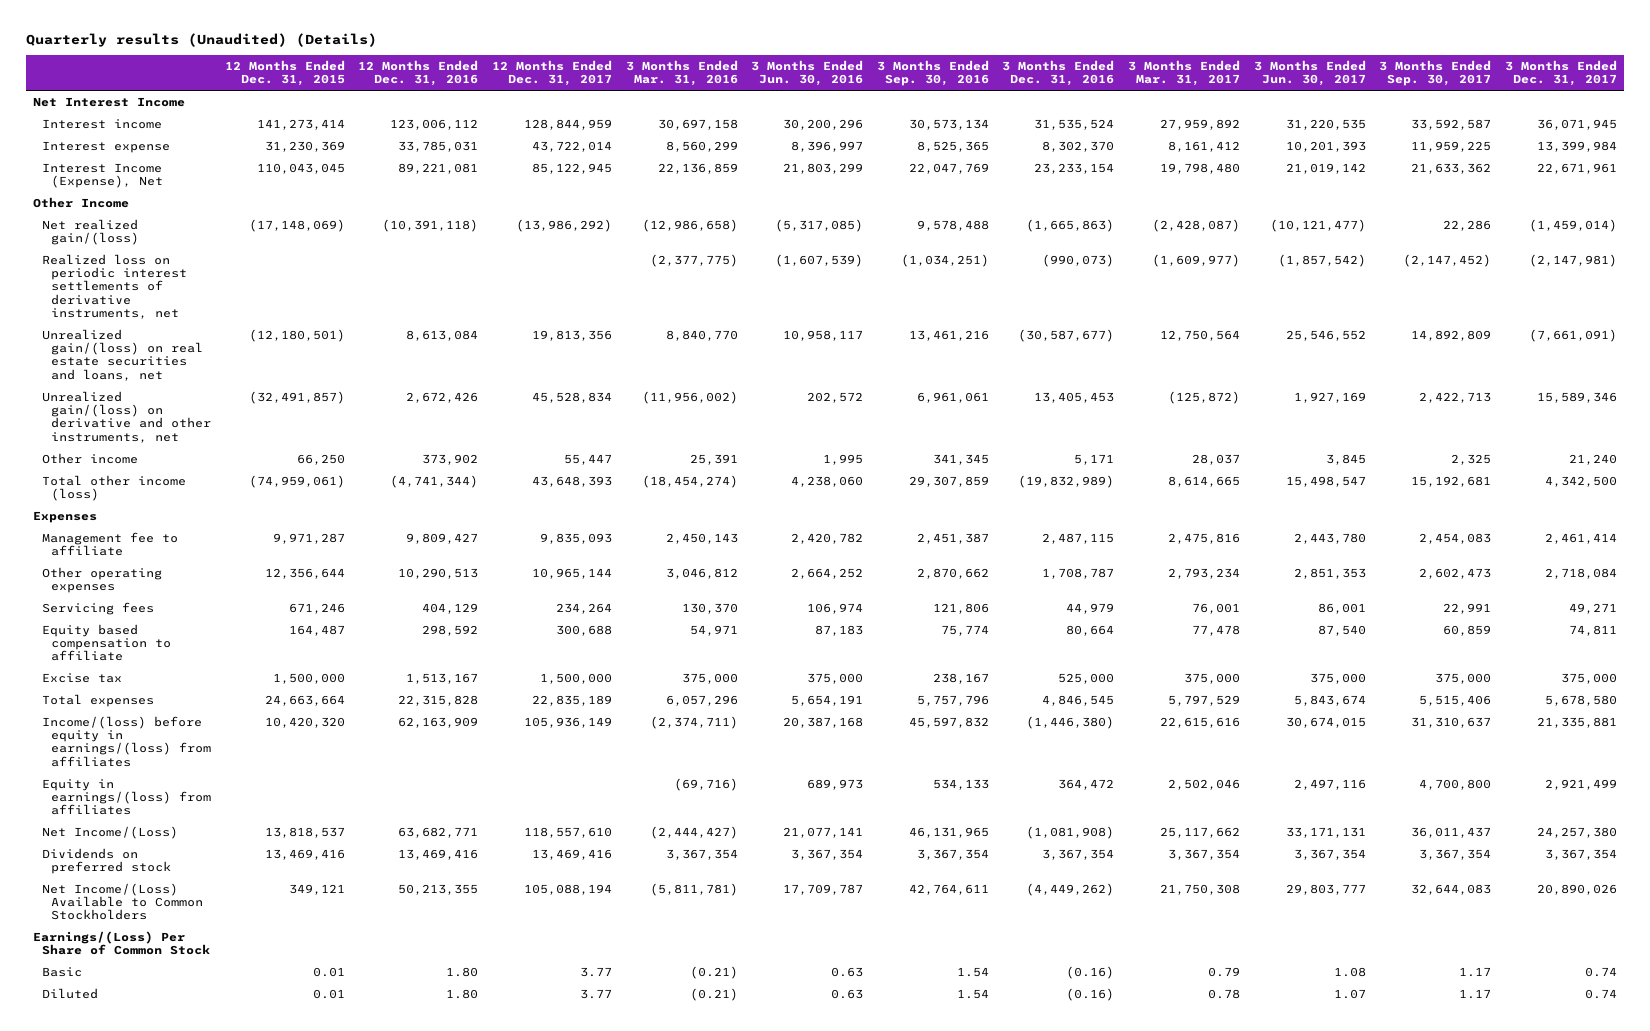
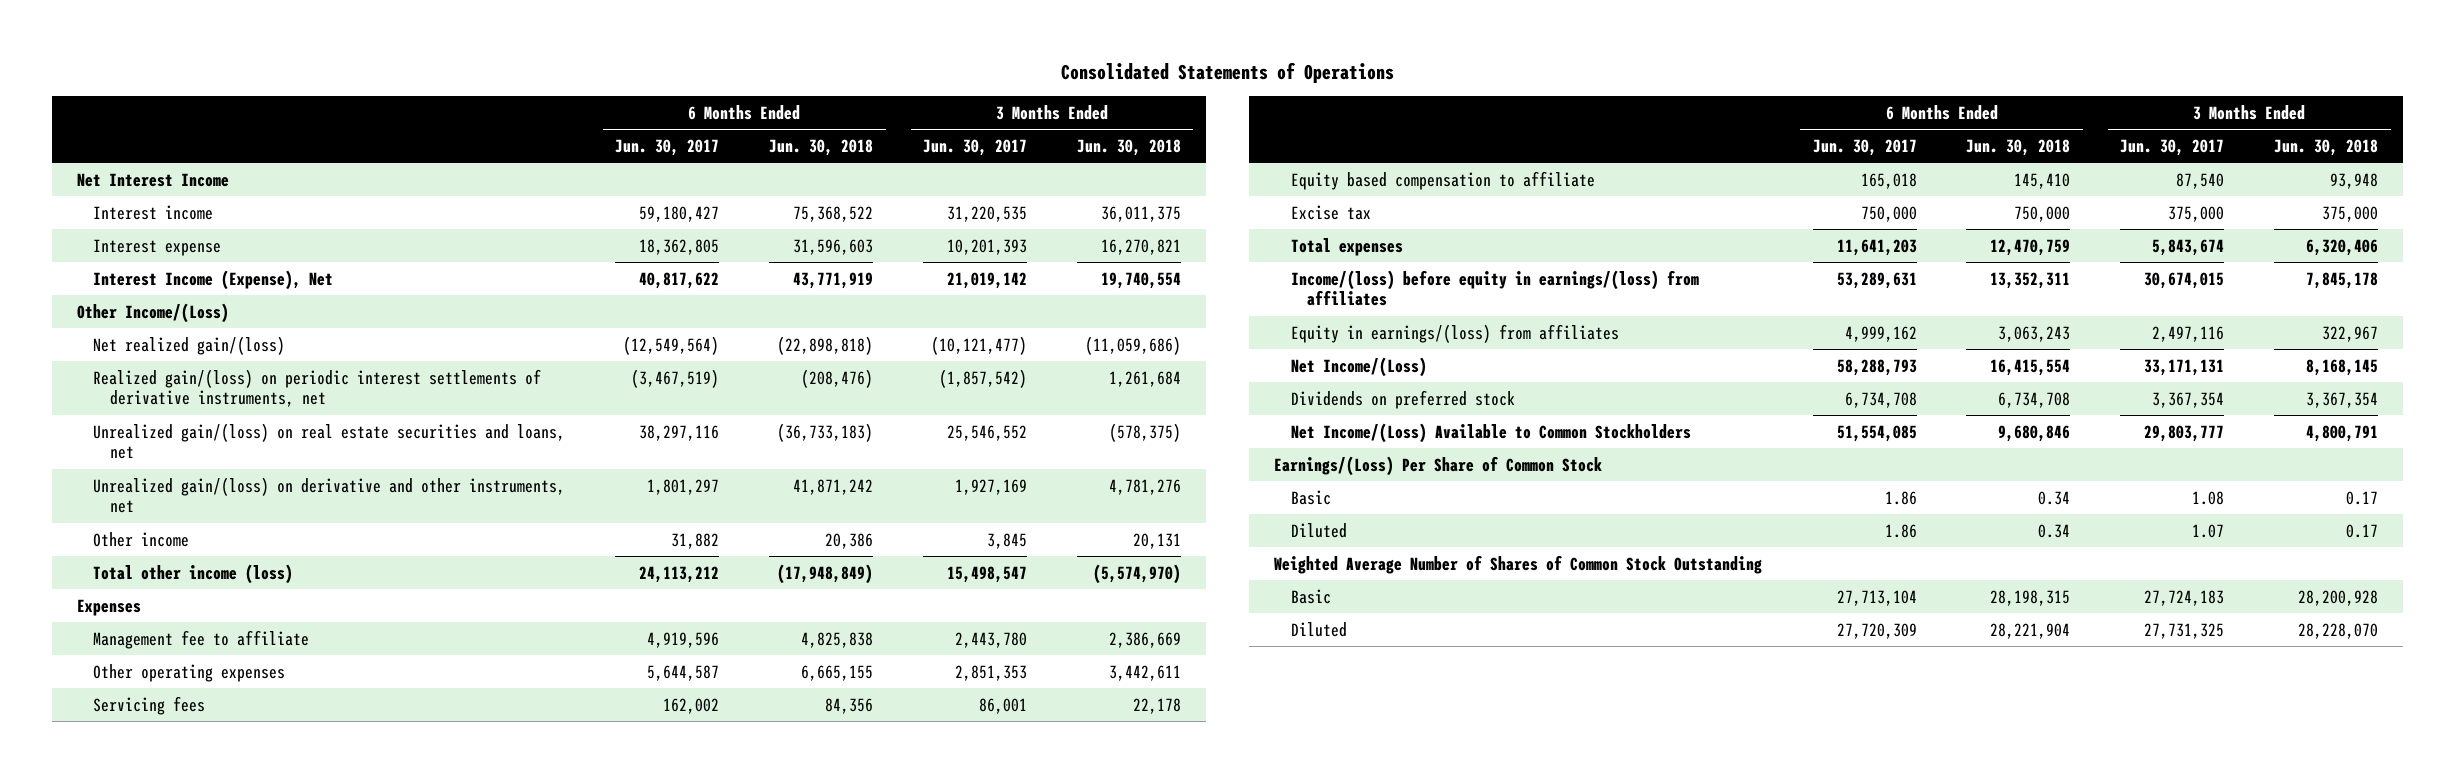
- Quarterly results (Unaudited) (Details)
+ Consolidated Statements of Operations
- | 12 Months Ended Dec. 31, 2015 | 12 Months Ended Dec. 31, 2016 | 12 Months Ended Dec. 31, 2017 | 3 Months Ended Mar. 31, 2016 | 3 Months Ended Jun. 30, 2016 | 3 Months Ended Sep. 30, 2016 | 3 Months Ended Dec. 31, 2016 | 3 Months Ended Mar. 31, 2017 | 3 Months Ended Jun. 30, 2017 | 3 Months Ended Sep. 30, 2017 | 3 Months Ended Dec. 31, 2017
+ | 6 Months Ended Jun. 30, 2017 | 6 Months Ended Jun. 30, 2018 | 3 Months Ended Jun. 30, 2017 | 3 Months Ended Jun. 30, 2018
- Other Income
+ Other Income/(Loss)
- Realized loss on periodic interest settlements of derivative instruments, net | | | | (2,377,775) | (1,607,539) | (1,034,251) | (990,073) | (1,609,977) | (1,857,542) | (2,147,452) | (2,147,981)
+ Realized gain/(loss) on periodic interest settlements of derivative instruments, net | (3,467,519) | (208,476) | (1,857,542) | 1,261,684
+ Weighted Average Number of Shares of Common Stock Outstanding
+ Basic | 27,713,104 | 28,198,315 | 27,724,183 | 28,200,928
+ Diluted | 27,720,309 | 28,221,904 | 27,731,325 | 28,228,070

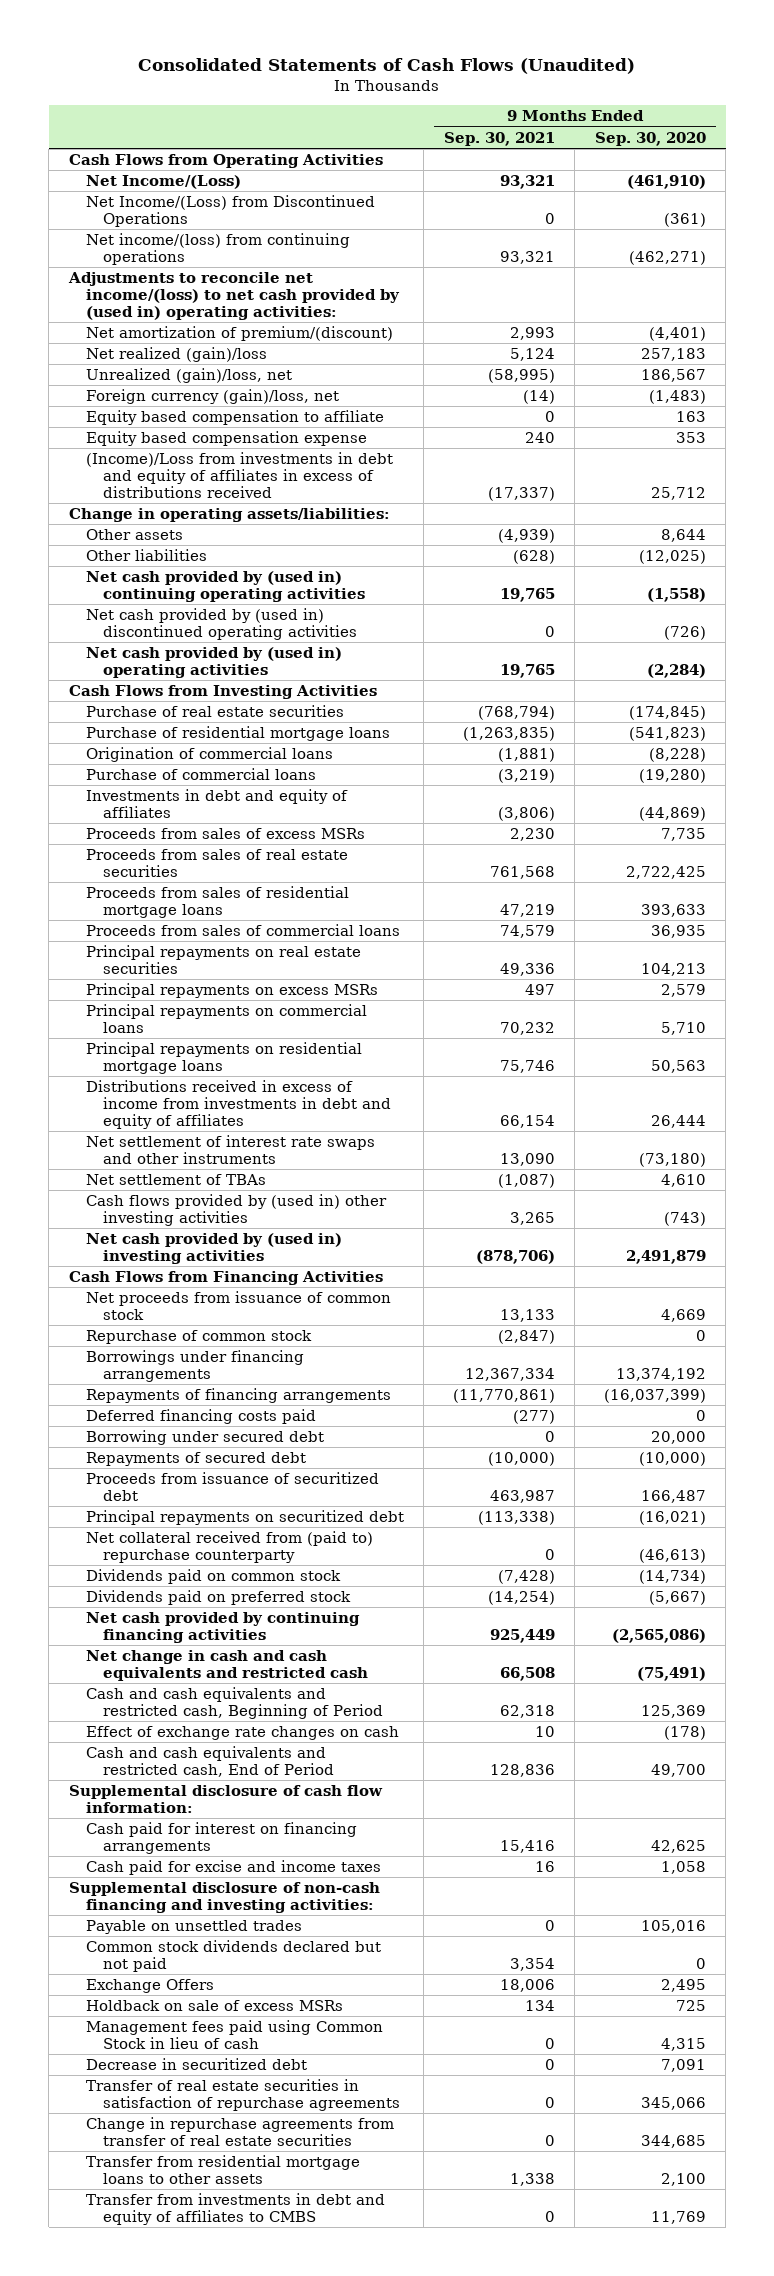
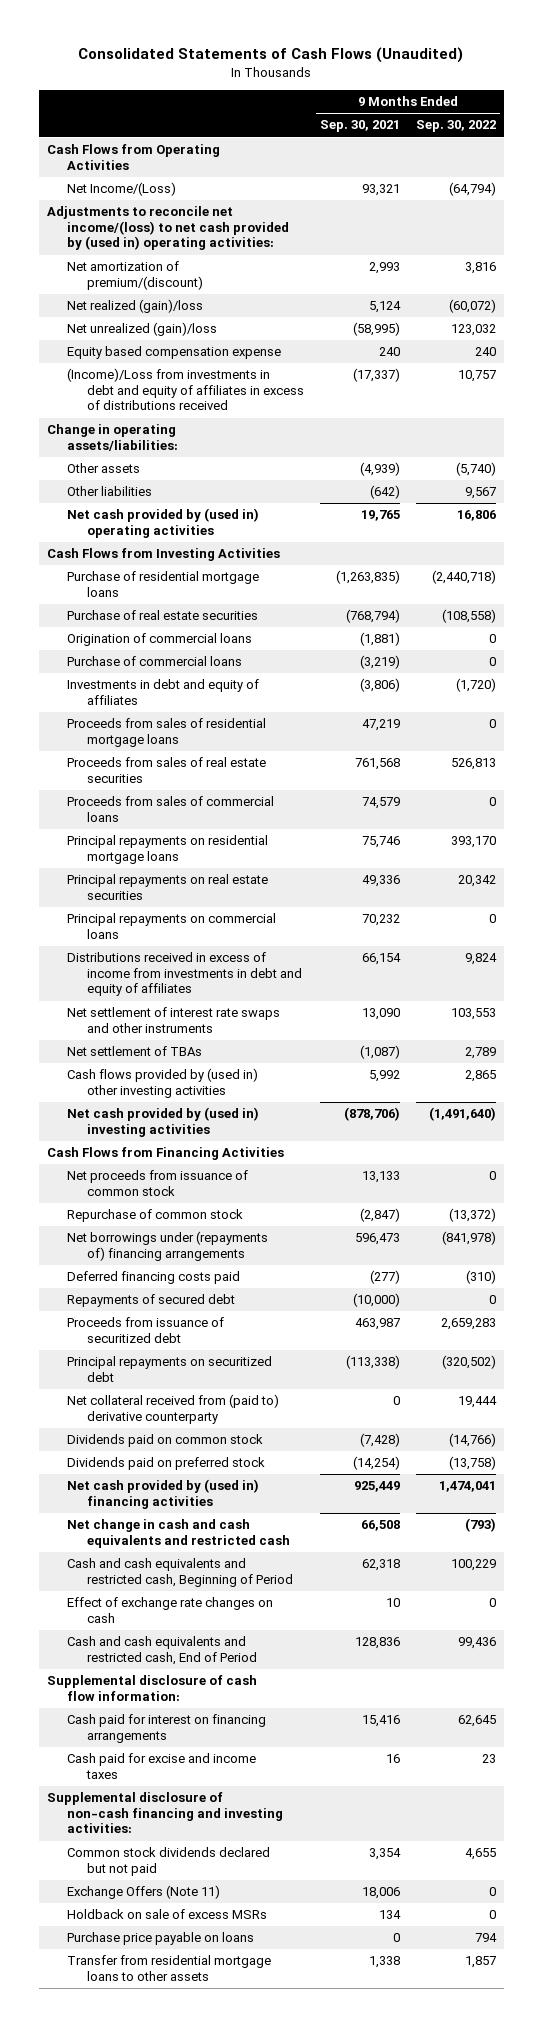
- | 9 Months Ended Sep. 30, 2021 | 9 Months Ended Sep. 30, 2020
+ | 9 Months Ended Sep. 30, 2021 | 9 Months Ended Sep. 30, 2022
- Net Income/(Loss) from Discontinued Operations | 0 | (361)
- Net income/(loss) from continuing operations | 93,321 | (462,271)
- Unrealized (gain)/loss, net | (58,995) | 186,567
- Foreign currency (gain)/loss, net | (14) | (1,483)
- Equity based compensation to affiliate | 0 | 163
+ Net unrealized (gain)/loss | (58,995) | 123,032
- Other liabilities | (628) | (12,025)
- Net cash provided by (used in) continuing operating activities | 19,765 | (1,558)
- Net cash provided by (used in) discontinued operating activities | 0 | (726)
+ Other liabilities | (642) | 9,567
moved down: Purchase of real estate securities | (768,794) | (108,558)
- Proceeds from sales of excess MSRs | 2,230 | 7,735
moved down: Proceeds from sales of real estate securities | 761,568 | 526,813
moved up: Principal repayments on residential mortgage loans | 75,746 | 393,170
- Principal repayments on excess MSRs | 497 | 2,579
- Cash flows provided by (used in) other investing activities | 3,265 | (743)
+ Cash flows provided by (used in) other investing activities | 5,992 | 2,865
- Borrowings under financing arrangements | 12,367,334 | 13,374,192
- Repayments of financing arrangements | (11,770,861) | (16,037,399)
+ Net borrowings under (repayments of) financing arrangements | 596,473 | (841,978)
- Borrowing under secured debt | 0 | 20,000
- Net collateral received from (paid to) repurchase counterparty | 0 | (46,613)
+ Net collateral received from (paid to) derivative counterparty | 0 | 19,444
- Net cash provided by continuing financing activities | 925,449 | (2,565,086)
+ Net cash provided by (used in) financing activities | 925,449 | 1,474,041
- Payable on unsettled trades | 0 | 105,016
- Exchange Offers | 18,006 | 2,495
+ Exchange Offers (Note 11) | 18,006 | 0
- Management fees paid using Common Stock in lieu of cash | 0 | 4,315
- Decrease in securitized debt | 0 | 7,091
- Transfer of real estate securities in satisfaction of repurchase agreements | 0 | 345,066
- Change in repurchase agreements from transfer of real estate securities | 0 | 344,685
+ Purchase price payable on loans | 0 | 794
- Transfer from investments in debt and equity of affiliates to CMBS | 0 | 11,769

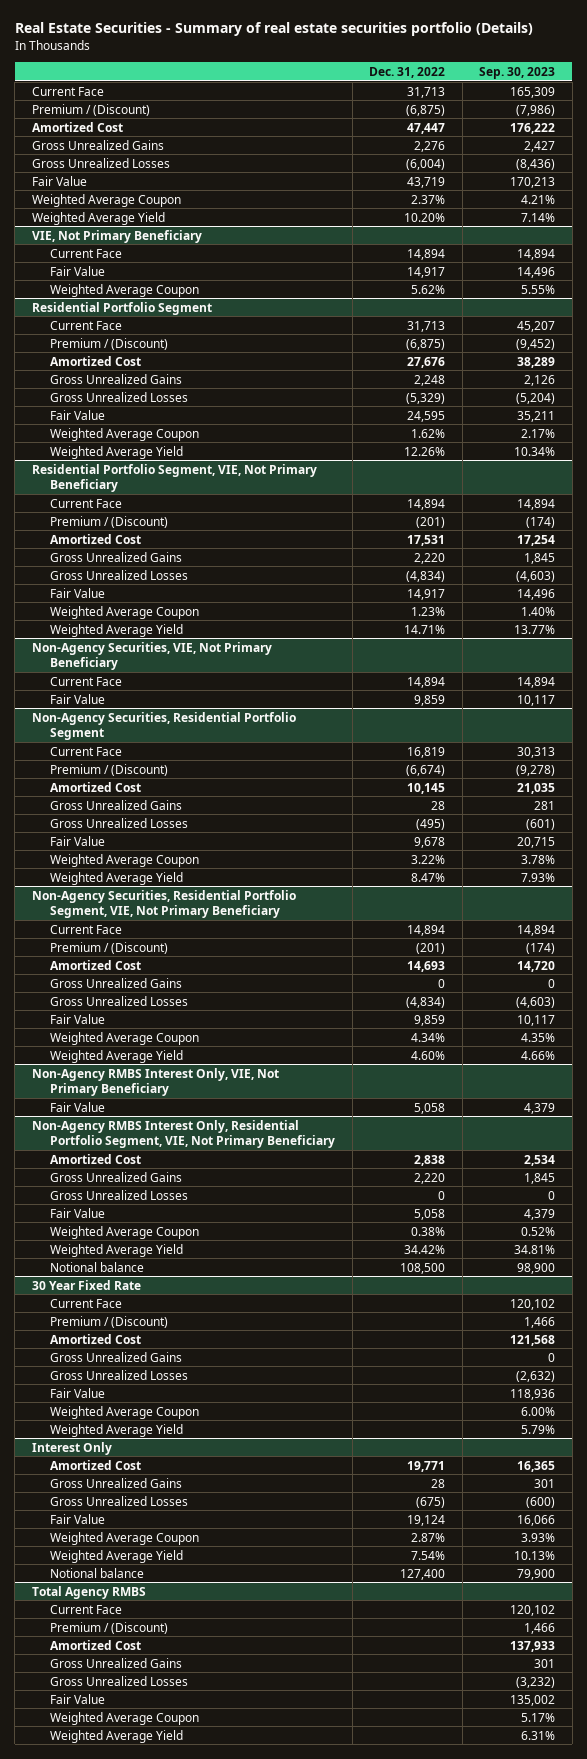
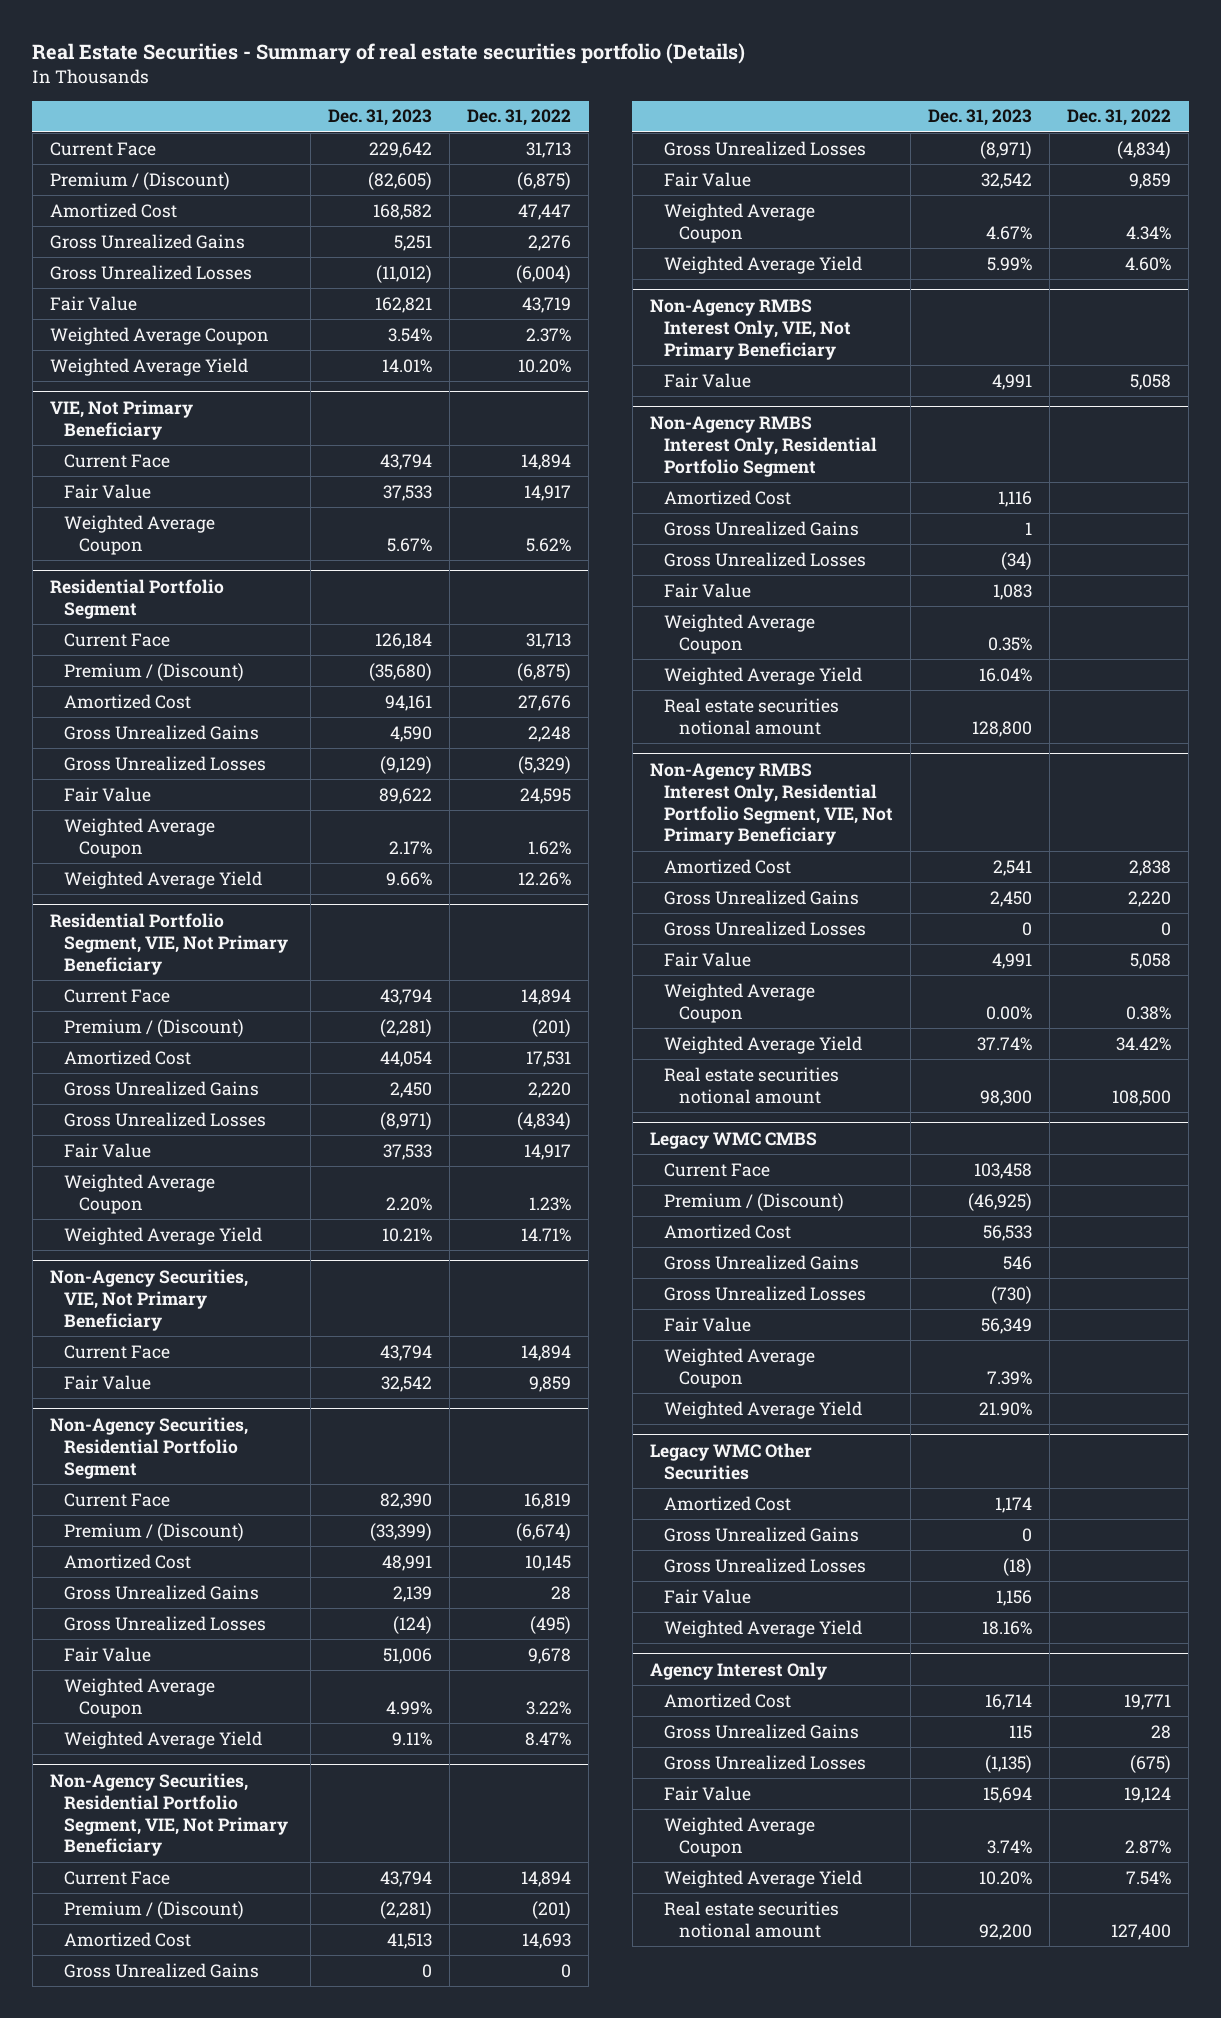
- | Dec. 31, 2022 | Sep. 30, 2023
+ | Dec. 31, 2023 | Dec. 31, 2022
+ Non-Agency RMBS Interest Only, Residential Portfolio Segment
+ Amortized Cost | 1,116 |
+ Gross Unrealized Gains | 1 |
+ Gross Unrealized Losses | (34) |
+ Fair Value | 1,083 |
+ Weighted Average Coupon | 0.35% |
+ Weighted Average Yield | 16.04% |
+ Real estate securities notional amount | 128,800 |
@ Non-Agency RMBS Interest Only, Residential Portfolio Segment, VIE, Not Primary Beneficiary
- Notional balance | 108,500 | 98,900
- 30 Year Fixed Rate
@ Non-Agency RMBS Interest Only, Residential Portfolio Segment, VIE, Not Primary Beneficiary
+ Real estate securities notional amount | 98,300 | 108,500
+ Legacy WMC CMBS
- Interest Only
+ Legacy WMC Other Securities
+ Amortized Cost | 1,174 |
+ Gross Unrealized Gains | 0 |
+ Gross Unrealized Losses | (18) |
+ Fair Value | 1,156 |
+ Weighted Average Yield | 18.16% |
+ Agency Interest Only
- Notional balance | 127,400 | 79,900
- Total Agency RMBS
- Current Face | | 120,102
- Premium / (Discount) | | 1,466
- Amortized Cost | | 137,933
- Gross Unrealized Gains | | 301
- Gross Unrealized Losses | | (3,232)
- Fair Value | | 135,002
- Weighted Average Coupon | | 5.17%
- Weighted Average Yield | | 6.31%
+ Real estate securities notional amount | 92,200 | 127,400

